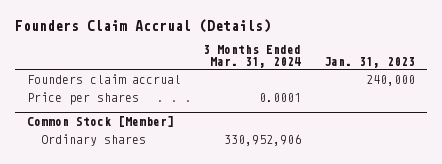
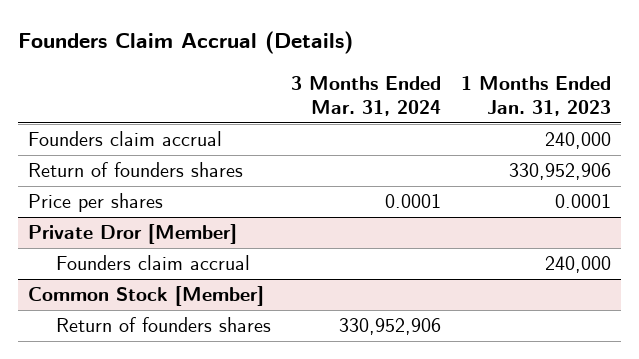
- | 3 Months Ended Mar. 31, 2024 | Jan. 31, 2023
+ | 3 Months Ended Mar. 31, 2024 | 1 Months Ended Jan. 31, 2023
+ Return of founders shares | | 330,952,906
+ Private Dror [Member]
+ Founders claim accrual | | 240,000
@ Common Stock [Member]
- Ordinary shares | 330,952,906 |
+ Return of founders shares | 330,952,906 |

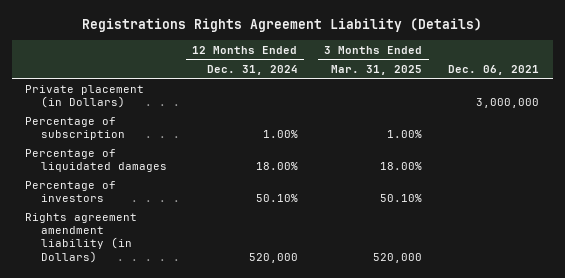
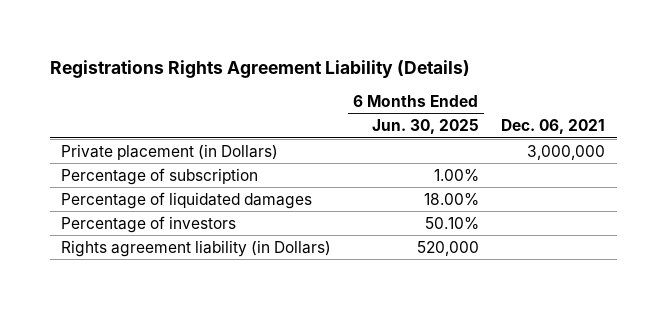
- | 12 Months Ended Dec. 31, 2024 | 3 Months Ended Mar. 31, 2025 | Dec. 06, 2021
+ | 6 Months Ended Jun. 30, 2025 | Dec. 06, 2021
- Rights agreement amendment liability (in Dollars) | 520,000 | 520,000 |
+ Rights agreement liability (in Dollars) | 520,000 |

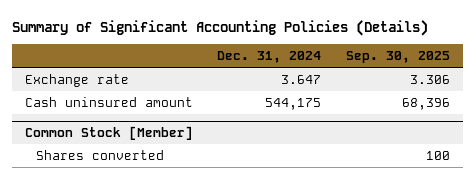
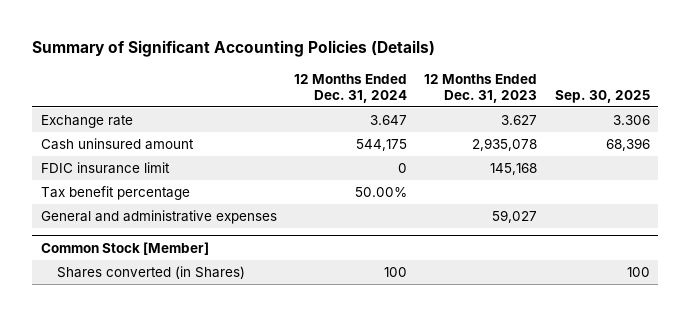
- | Dec. 31, 2024 | Sep. 30, 2025
+ | 12 Months Ended Dec. 31, 2024 | 12 Months Ended Dec. 31, 2023 | Sep. 30, 2025
+ FDIC insurance limit | 0 | 145,168 |
+ Tax benefit percentage | 50.00% | |
+ General and administrative expenses | | 59,027 |
@ Common Stock [Member]
- Shares converted | | 100
+ Shares converted (in Shares) | 100 | | 100

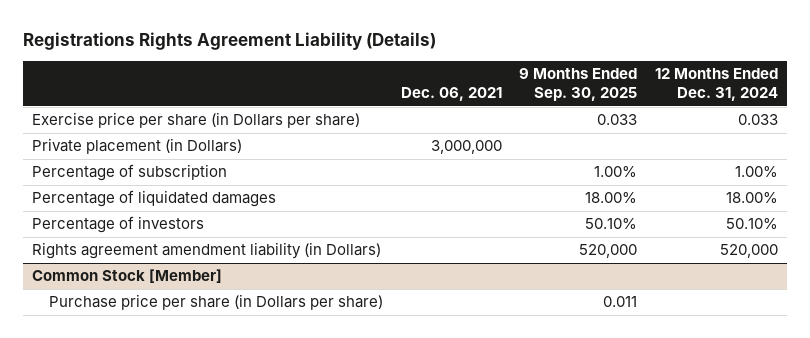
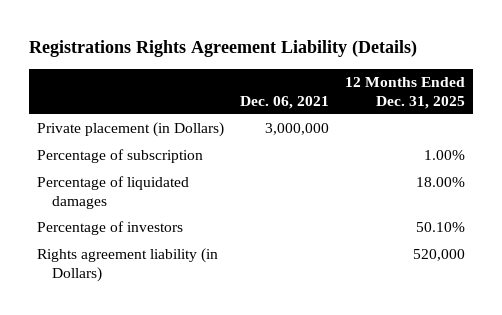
- | Dec. 06, 2021 | 9 Months Ended Sep. 30, 2025 | 12 Months Ended Dec. 31, 2024
+ | Dec. 06, 2021 | 12 Months Ended Dec. 31, 2025
- Exercise price per share (in Dollars per share) | | 0.033 | 0.033
- Rights agreement amendment liability (in Dollars) | | 520,000 | 520,000
- Common Stock [Member]
- Purchase price per share (in Dollars per share) | | 0.011 |
+ Rights agreement liability (in Dollars) | | 520,000

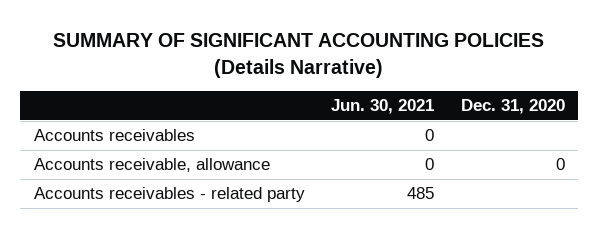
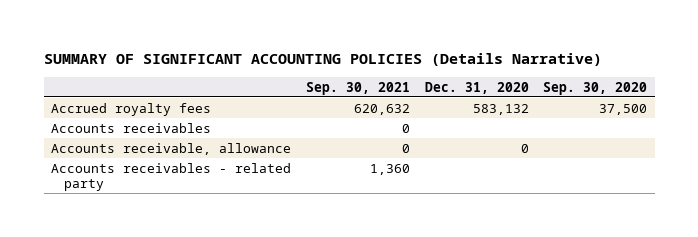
- | Jun. 30, 2021 | Dec. 31, 2020
+ | Sep. 30, 2021 | Dec. 31, 2020 | Sep. 30, 2020
+ Accrued royalty fees | 620,632 | 583,132 | 37,500

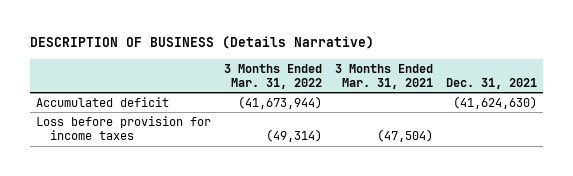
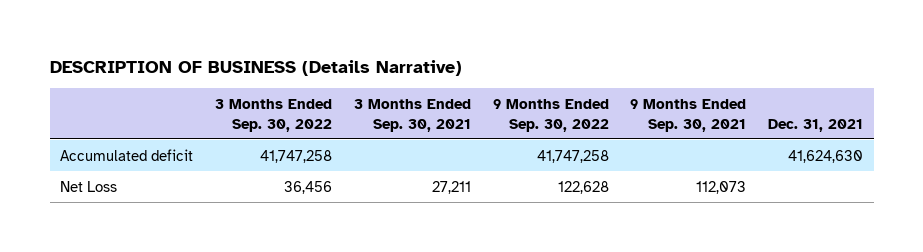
- | 3 Months Ended Mar. 31, 2022 | 3 Months Ended Mar. 31, 2021 | Dec. 31, 2021
+ | 3 Months Ended Sep. 30, 2022 | 3 Months Ended Sep. 30, 2021 | 9 Months Ended Sep. 30, 2022 | 9 Months Ended Sep. 30, 2021 | Dec. 31, 2021
- Accumulated deficit | (41,673,944) | | (41,624,630)
- Loss before provision for income taxes | (49,314) | (47,504) |
+ Accumulated deficit | 41,747,258 | | 41,747,258 | | 41,624,630
+ Net Loss | 36,456 | 27,211 | 122,628 | 112,073 |

